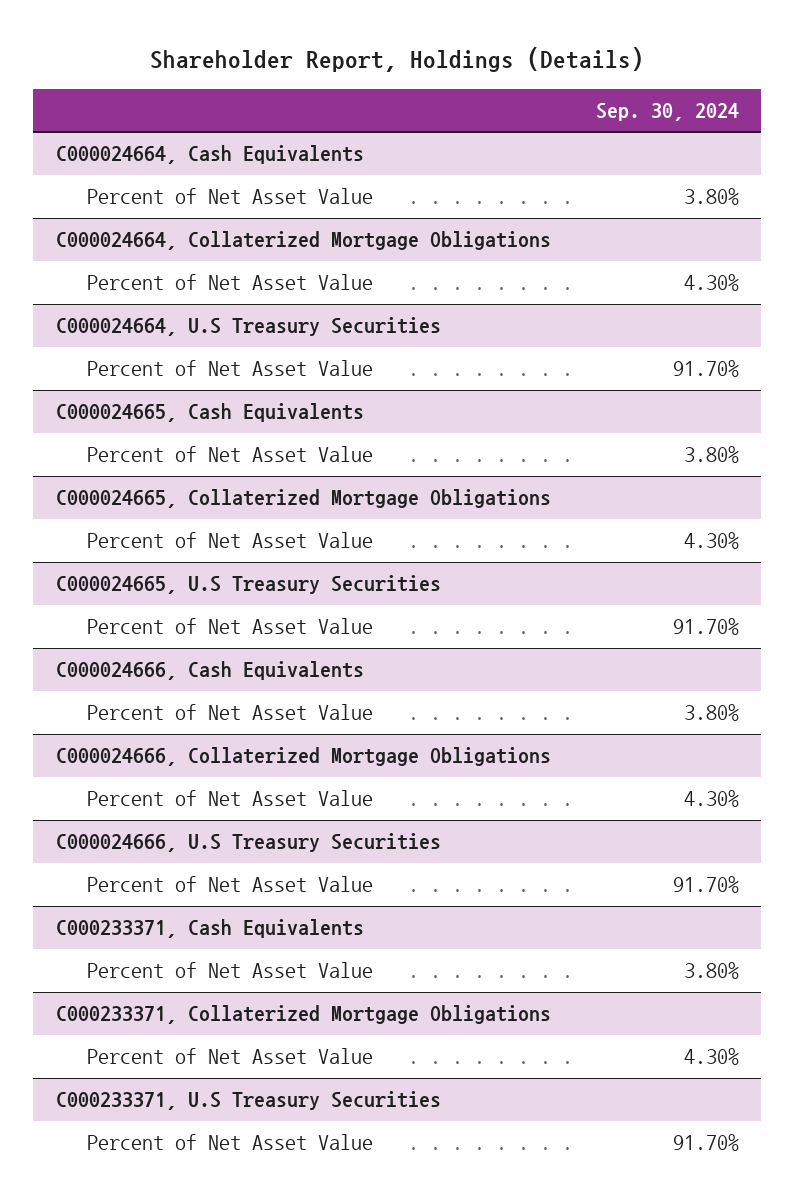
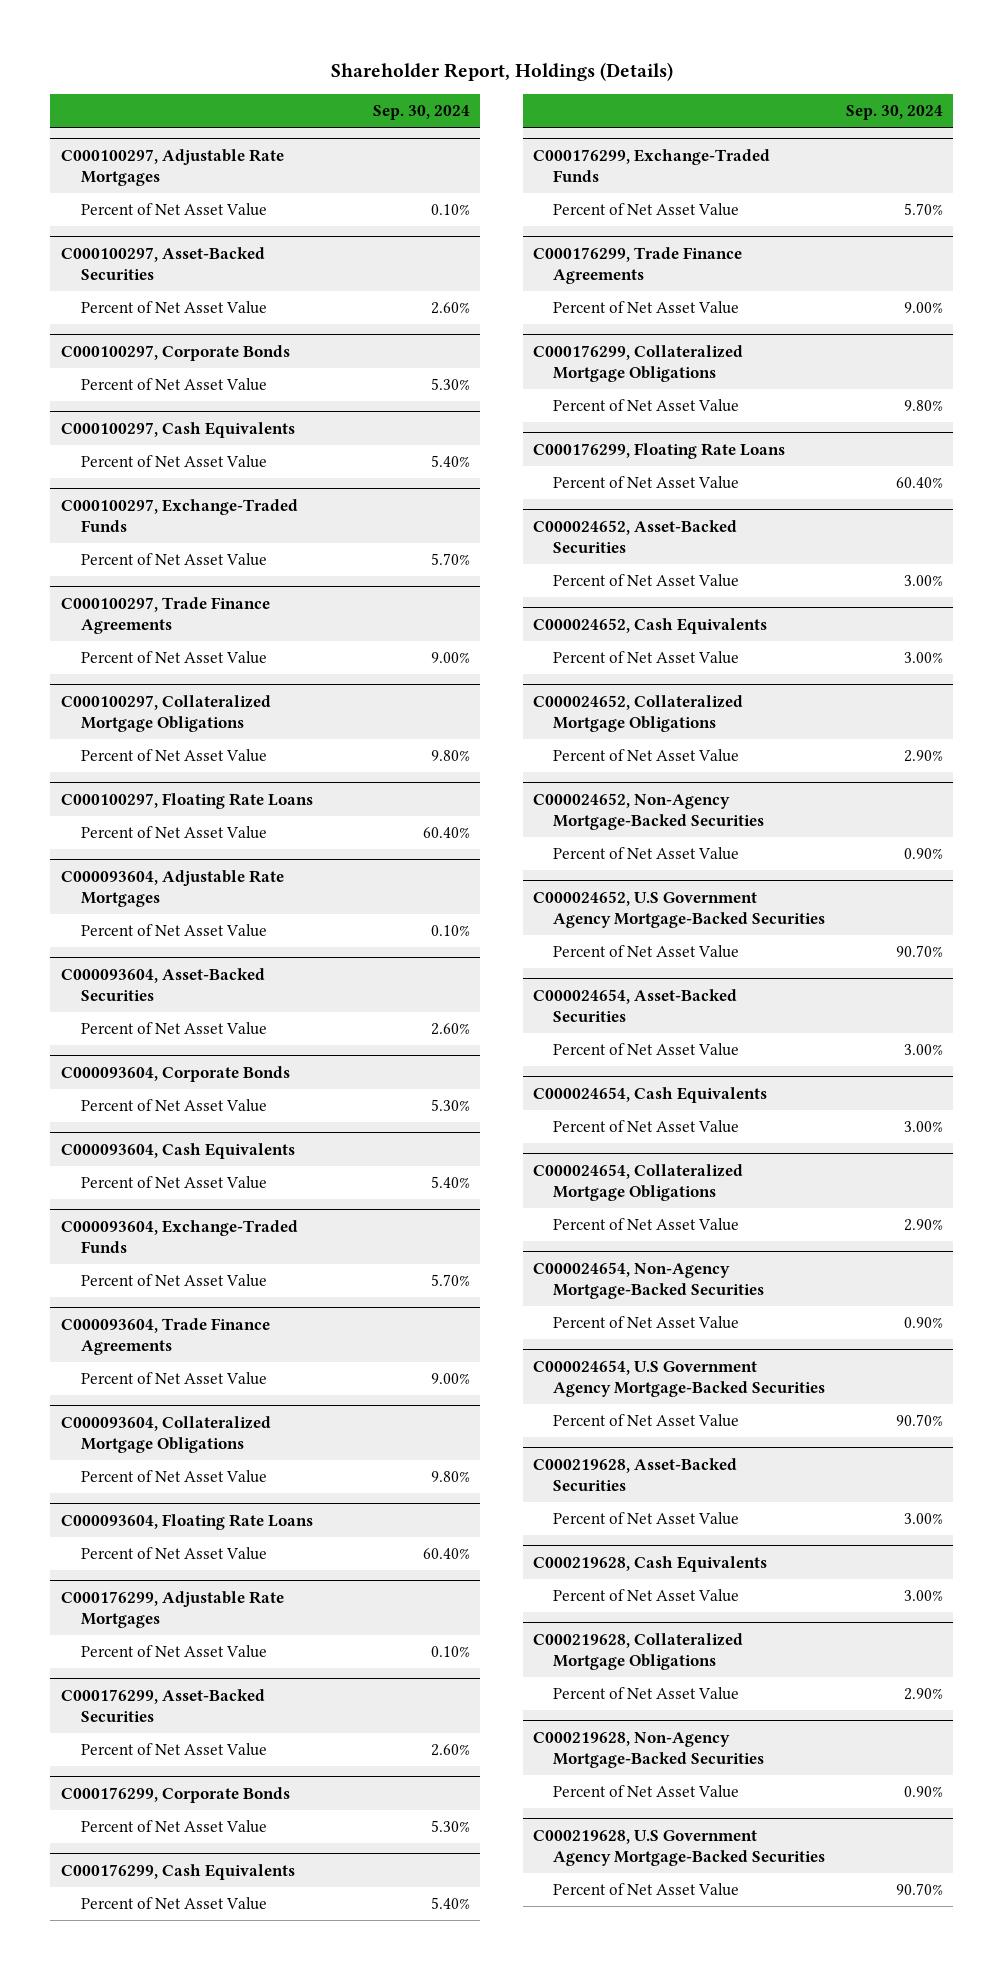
- C000024664, Cash Equivalents
- Percent of Net Asset Value | 3.80%
- C000024664, Collaterized Mortgage Obligations
- Percent of Net Asset Value | 4.30%
- C000024664, U.S Treasury Securities
- Percent of Net Asset Value | 91.70%
- C000024665, Cash Equivalents
- Percent of Net Asset Value | 3.80%
- C000024665, Collaterized Mortgage Obligations
- Percent of Net Asset Value | 4.30%
- C000024665, U.S Treasury Securities
- Percent of Net Asset Value | 91.70%
- C000024666, Cash Equivalents
- Percent of Net Asset Value | 3.80%
- C000024666, Collaterized Mortgage Obligations
- Percent of Net Asset Value | 4.30%
- C000024666, U.S Treasury Securities
- Percent of Net Asset Value | 91.70%
- C000233371, Cash Equivalents
- Percent of Net Asset Value | 3.80%
- C000233371, Collaterized Mortgage Obligations
- Percent of Net Asset Value | 4.30%
- C000233371, U.S Treasury Securities
- Percent of Net Asset Value | 91.70%
+ C000100297, Adjustable Rate Mortgages
+ Percent of Net Asset Value | 0.10%
+ C000100297, Asset-Backed Securities
+ Percent of Net Asset Value | 2.60%
+ C000100297, Corporate Bonds
+ Percent of Net Asset Value | 5.30%
+ C000100297, Cash Equivalents
+ Percent of Net Asset Value | 5.40%
+ C000100297, Exchange-Traded Funds
+ Percent of Net Asset Value | 5.70%
+ C000100297, Trade Finance Agreements
+ Percent of Net Asset Value | 9.00%
+ C000100297, Collateralized Mortgage Obligations
+ Percent of Net Asset Value | 9.80%
+ C000100297, Floating Rate Loans
+ Percent of Net Asset Value | 60.40%
+ C000093604, Adjustable Rate Mortgages
+ Percent of Net Asset Value | 0.10%
+ C000093604, Asset-Backed Securities
+ Percent of Net Asset Value | 2.60%
+ C000093604, Corporate Bonds
+ Percent of Net Asset Value | 5.30%
+ C000093604, Cash Equivalents
+ Percent of Net Asset Value | 5.40%
+ C000093604, Exchange-Traded Funds
+ Percent of Net Asset Value | 5.70%
+ C000093604, Trade Finance Agreements
+ Percent of Net Asset Value | 9.00%
+ C000093604, Collateralized Mortgage Obligations
+ Percent of Net Asset Value | 9.80%
+ C000093604, Floating Rate Loans
+ Percent of Net Asset Value | 60.40%
+ C000176299, Adjustable Rate Mortgages
+ Percent of Net Asset Value | 0.10%
+ C000176299, Asset-Backed Securities
+ Percent of Net Asset Value | 2.60%
+ C000176299, Corporate Bonds
+ Percent of Net Asset Value | 5.30%
+ C000176299, Cash Equivalents
+ Percent of Net Asset Value | 5.40%
+ C000176299, Exchange-Traded Funds
+ Percent of Net Asset Value | 5.70%
+ C000176299, Trade Finance Agreements
+ Percent of Net Asset Value | 9.00%
+ C000176299, Collateralized Mortgage Obligations
+ Percent of Net Asset Value | 9.80%
+ C000176299, Floating Rate Loans
+ Percent of Net Asset Value | 60.40%
+ C000024652, Asset-Backed Securities
+ Percent of Net Asset Value | 3.00%
+ C000024652, Cash Equivalents
+ Percent of Net Asset Value | 3.00%
+ C000024652, Collateralized Mortgage Obligations
+ Percent of Net Asset Value | 2.90%
+ C000024652, Non-Agency Mortgage-Backed Securities
+ Percent of Net Asset Value | 0.90%
+ C000024652, U.S Government Agency Mortgage-Backed Securities
+ Percent of Net Asset Value | 90.70%
+ C000024654, Asset-Backed Securities
+ Percent of Net Asset Value | 3.00%
+ C000024654, Cash Equivalents
+ Percent of Net Asset Value | 3.00%
+ C000024654, Collateralized Mortgage Obligations
+ Percent of Net Asset Value | 2.90%
+ C000024654, Non-Agency Mortgage-Backed Securities
+ Percent of Net Asset Value | 0.90%
+ C000024654, U.S Government Agency Mortgage-Backed Securities
+ Percent of Net Asset Value | 90.70%
+ C000219628, Asset-Backed Securities
+ Percent of Net Asset Value | 3.00%
+ C000219628, Cash Equivalents
+ Percent of Net Asset Value | 3.00%
+ C000219628, Collateralized Mortgage Obligations
+ Percent of Net Asset Value | 2.90%
+ C000219628, Non-Agency Mortgage-Backed Securities
+ Percent of Net Asset Value | 0.90%
+ C000219628, U.S Government Agency Mortgage-Backed Securities
+ Percent of Net Asset Value | 90.70%

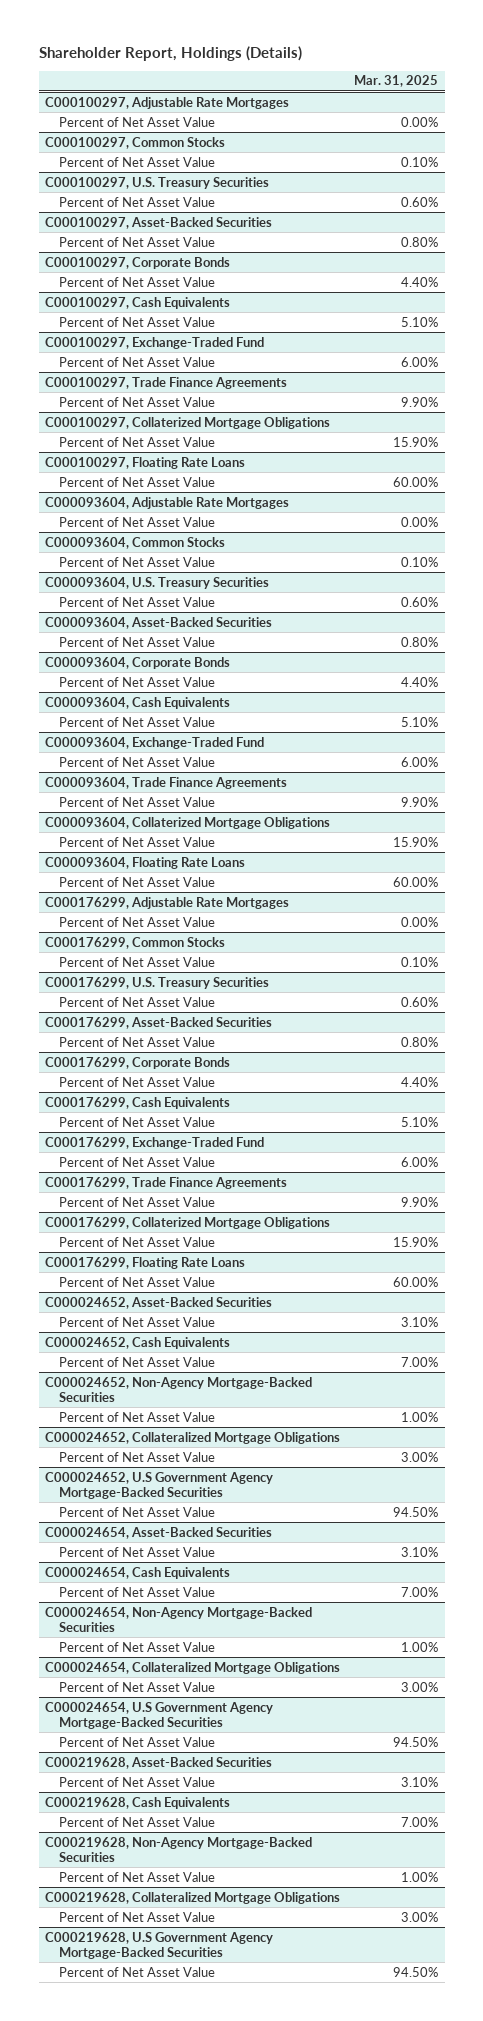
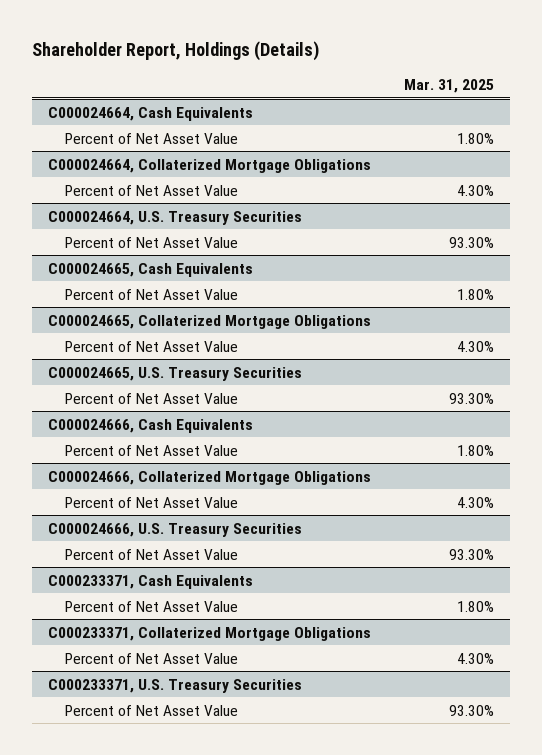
- C000100297, Adjustable Rate Mortgages
- Percent of Net Asset Value | 0.00%
- C000100297, Common Stocks
- Percent of Net Asset Value | 0.10%
- C000100297, U.S. Treasury Securities
- Percent of Net Asset Value | 0.60%
- C000100297, Asset-Backed Securities
- Percent of Net Asset Value | 0.80%
- C000100297, Corporate Bonds
- Percent of Net Asset Value | 4.40%
- C000100297, Cash Equivalents
- Percent of Net Asset Value | 5.10%
- C000100297, Exchange-Traded Fund
- Percent of Net Asset Value | 6.00%
- C000100297, Trade Finance Agreements
- Percent of Net Asset Value | 9.90%
- C000100297, Collaterized Mortgage Obligations
- Percent of Net Asset Value | 15.90%
- C000100297, Floating Rate Loans
- Percent of Net Asset Value | 60.00%
- C000093604, Adjustable Rate Mortgages
- Percent of Net Asset Value | 0.00%
- C000093604, Common Stocks
- Percent of Net Asset Value | 0.10%
- C000093604, U.S. Treasury Securities
- Percent of Net Asset Value | 0.60%
- C000093604, Asset-Backed Securities
- Percent of Net Asset Value | 0.80%
- C000093604, Corporate Bonds
- Percent of Net Asset Value | 4.40%
- C000093604, Cash Equivalents
- Percent of Net Asset Value | 5.10%
- C000093604, Exchange-Traded Fund
- Percent of Net Asset Value | 6.00%
- C000093604, Trade Finance Agreements
- Percent of Net Asset Value | 9.90%
- C000093604, Collaterized Mortgage Obligations
- Percent of Net Asset Value | 15.90%
- C000093604, Floating Rate Loans
- Percent of Net Asset Value | 60.00%
- C000176299, Adjustable Rate Mortgages
- Percent of Net Asset Value | 0.00%
- C000176299, Common Stocks
- Percent of Net Asset Value | 0.10%
- C000176299, U.S. Treasury Securities
- Percent of Net Asset Value | 0.60%
- C000176299, Asset-Backed Securities
- Percent of Net Asset Value | 0.80%
- C000176299, Corporate Bonds
- Percent of Net Asset Value | 4.40%
- C000176299, Cash Equivalents
- Percent of Net Asset Value | 5.10%
- C000176299, Exchange-Traded Fund
- Percent of Net Asset Value | 6.00%
- C000176299, Trade Finance Agreements
- Percent of Net Asset Value | 9.90%
- C000176299, Collaterized Mortgage Obligations
- Percent of Net Asset Value | 15.90%
- C000176299, Floating Rate Loans
- Percent of Net Asset Value | 60.00%
- C000024652, Asset-Backed Securities
- Percent of Net Asset Value | 3.10%
- C000024652, Cash Equivalents
- Percent of Net Asset Value | 7.00%
- C000024652, Non-Agency Mortgage-Backed Securities
- Percent of Net Asset Value | 1.00%
- C000024652, Collateralized Mortgage Obligations
- Percent of Net Asset Value | 3.00%
- C000024652, U.S Government Agency Mortgage-Backed Securities
- Percent of Net Asset Value | 94.50%
- C000024654, Asset-Backed Securities
- Percent of Net Asset Value | 3.10%
- C000024654, Cash Equivalents
- Percent of Net Asset Value | 7.00%
- C000024654, Non-Agency Mortgage-Backed Securities
- Percent of Net Asset Value | 1.00%
- C000024654, Collateralized Mortgage Obligations
- Percent of Net Asset Value | 3.00%
- C000024654, U.S Government Agency Mortgage-Backed Securities
- Percent of Net Asset Value | 94.50%
- C000219628, Asset-Backed Securities
- Percent of Net Asset Value | 3.10%
- C000219628, Cash Equivalents
- Percent of Net Asset Value | 7.00%
- C000219628, Non-Agency Mortgage-Backed Securities
- Percent of Net Asset Value | 1.00%
- C000219628, Collateralized Mortgage Obligations
- Percent of Net Asset Value | 3.00%
- C000219628, U.S Government Agency Mortgage-Backed Securities
- Percent of Net Asset Value | 94.50%
+ C000024664, Cash Equivalents
+ Percent of Net Asset Value | 1.80%
+ C000024664, Collaterized Mortgage Obligations
+ Percent of Net Asset Value | 4.30%
+ C000024664, U.S. Treasury Securities
+ Percent of Net Asset Value | 93.30%
+ C000024665, Cash Equivalents
+ Percent of Net Asset Value | 1.80%
+ C000024665, Collaterized Mortgage Obligations
+ Percent of Net Asset Value | 4.30%
+ C000024665, U.S. Treasury Securities
+ Percent of Net Asset Value | 93.30%
+ C000024666, Cash Equivalents
+ Percent of Net Asset Value | 1.80%
+ C000024666, Collaterized Mortgage Obligations
+ Percent of Net Asset Value | 4.30%
+ C000024666, U.S. Treasury Securities
+ Percent of Net Asset Value | 93.30%
+ C000233371, Cash Equivalents
+ Percent of Net Asset Value | 1.80%
+ C000233371, Collaterized Mortgage Obligations
+ Percent of Net Asset Value | 4.30%
+ C000233371, U.S. Treasury Securities
+ Percent of Net Asset Value | 93.30%

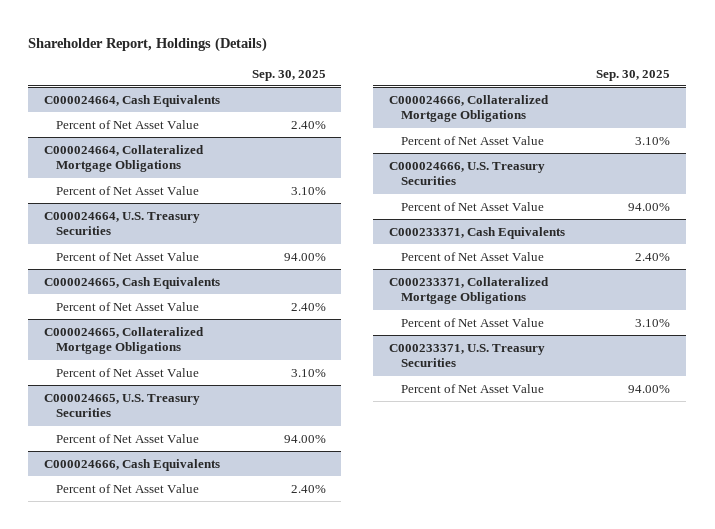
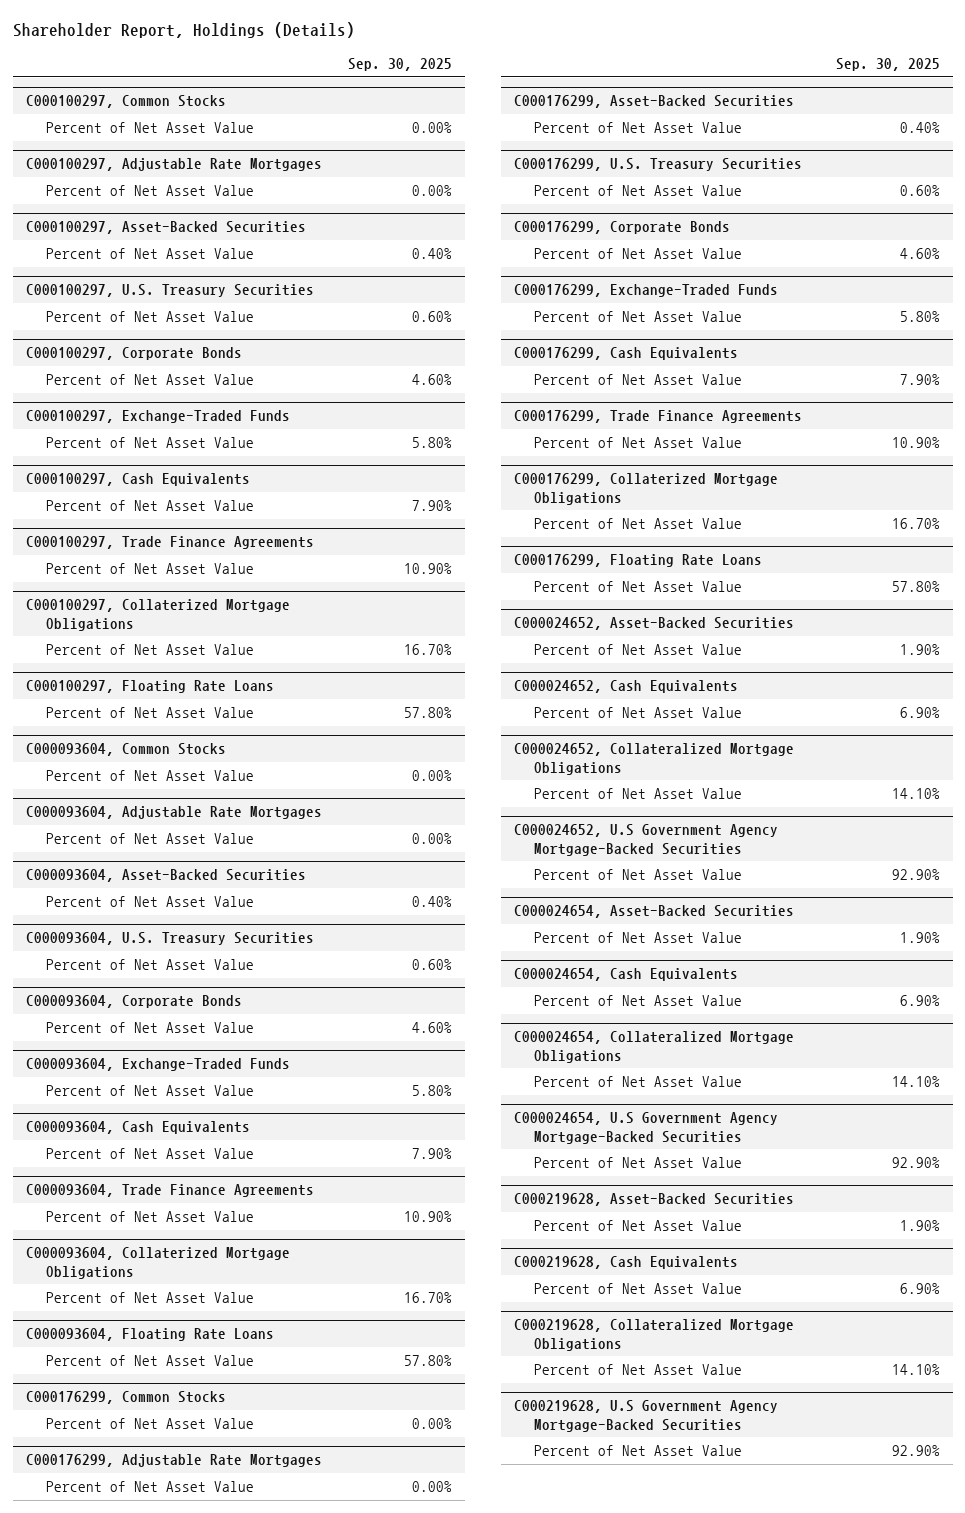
- C000024664, Cash Equivalents
- Percent of Net Asset Value | 2.40%
- C000024664, Collateralized Mortgage Obligations
- Percent of Net Asset Value | 3.10%
- C000024664, U.S. Treasury Securities
- Percent of Net Asset Value | 94.00%
- C000024665, Cash Equivalents
- Percent of Net Asset Value | 2.40%
- C000024665, Collateralized Mortgage Obligations
- Percent of Net Asset Value | 3.10%
- C000024665, U.S. Treasury Securities
- Percent of Net Asset Value | 94.00%
- C000024666, Cash Equivalents
- Percent of Net Asset Value | 2.40%
- C000024666, Collateralized Mortgage Obligations
- Percent of Net Asset Value | 3.10%
- C000024666, U.S. Treasury Securities
- Percent of Net Asset Value | 94.00%
- C000233371, Cash Equivalents
- Percent of Net Asset Value | 2.40%
- C000233371, Collateralized Mortgage Obligations
- Percent of Net Asset Value | 3.10%
- C000233371, U.S. Treasury Securities
- Percent of Net Asset Value | 94.00%
+ C000100297, Common Stocks
+ Percent of Net Asset Value | 0.00%
+ C000100297, Adjustable Rate Mortgages
+ Percent of Net Asset Value | 0.00%
+ C000100297, Asset-Backed Securities
+ Percent of Net Asset Value | 0.40%
+ C000100297, U.S. Treasury Securities
+ Percent of Net Asset Value | 0.60%
+ C000100297, Corporate Bonds
+ Percent of Net Asset Value | 4.60%
+ C000100297, Exchange-Traded Funds
+ Percent of Net Asset Value | 5.80%
+ C000100297, Cash Equivalents
+ Percent of Net Asset Value | 7.90%
+ C000100297, Trade Finance Agreements
+ Percent of Net Asset Value | 10.90%
+ C000100297, Collaterized Mortgage Obligations
+ Percent of Net Asset Value | 16.70%
+ C000100297, Floating Rate Loans
+ Percent of Net Asset Value | 57.80%
+ C000093604, Common Stocks
+ Percent of Net Asset Value | 0.00%
+ C000093604, Adjustable Rate Mortgages
+ Percent of Net Asset Value | 0.00%
+ C000093604, Asset-Backed Securities
+ Percent of Net Asset Value | 0.40%
+ C000093604, U.S. Treasury Securities
+ Percent of Net Asset Value | 0.60%
+ C000093604, Corporate Bonds
+ Percent of Net Asset Value | 4.60%
+ C000093604, Exchange-Traded Funds
+ Percent of Net Asset Value | 5.80%
+ C000093604, Cash Equivalents
+ Percent of Net Asset Value | 7.90%
+ C000093604, Trade Finance Agreements
+ Percent of Net Asset Value | 10.90%
+ C000093604, Collaterized Mortgage Obligations
+ Percent of Net Asset Value | 16.70%
+ C000093604, Floating Rate Loans
+ Percent of Net Asset Value | 57.80%
+ C000176299, Common Stocks
+ Percent of Net Asset Value | 0.00%
+ C000176299, Adjustable Rate Mortgages
+ Percent of Net Asset Value | 0.00%
+ C000176299, Asset-Backed Securities
+ Percent of Net Asset Value | 0.40%
+ C000176299, U.S. Treasury Securities
+ Percent of Net Asset Value | 0.60%
+ C000176299, Corporate Bonds
+ Percent of Net Asset Value | 4.60%
+ C000176299, Exchange-Traded Funds
+ Percent of Net Asset Value | 5.80%
+ C000176299, Cash Equivalents
+ Percent of Net Asset Value | 7.90%
+ C000176299, Trade Finance Agreements
+ Percent of Net Asset Value | 10.90%
+ C000176299, Collaterized Mortgage Obligations
+ Percent of Net Asset Value | 16.70%
+ C000176299, Floating Rate Loans
+ Percent of Net Asset Value | 57.80%
+ C000024652, Asset-Backed Securities
+ Percent of Net Asset Value | 1.90%
+ C000024652, Cash Equivalents
+ Percent of Net Asset Value | 6.90%
+ C000024652, Collateralized Mortgage Obligations
+ Percent of Net Asset Value | 14.10%
+ C000024652, U.S Government Agency Mortgage-Backed Securities
+ Percent of Net Asset Value | 92.90%
+ C000024654, Asset-Backed Securities
+ Percent of Net Asset Value | 1.90%
+ C000024654, Cash Equivalents
+ Percent of Net Asset Value | 6.90%
+ C000024654, Collateralized Mortgage Obligations
+ Percent of Net Asset Value | 14.10%
+ C000024654, U.S Government Agency Mortgage-Backed Securities
+ Percent of Net Asset Value | 92.90%
+ C000219628, Asset-Backed Securities
+ Percent of Net Asset Value | 1.90%
+ C000219628, Cash Equivalents
+ Percent of Net Asset Value | 6.90%
+ C000219628, Collateralized Mortgage Obligations
+ Percent of Net Asset Value | 14.10%
+ C000219628, U.S Government Agency Mortgage-Backed Securities
+ Percent of Net Asset Value | 92.90%

